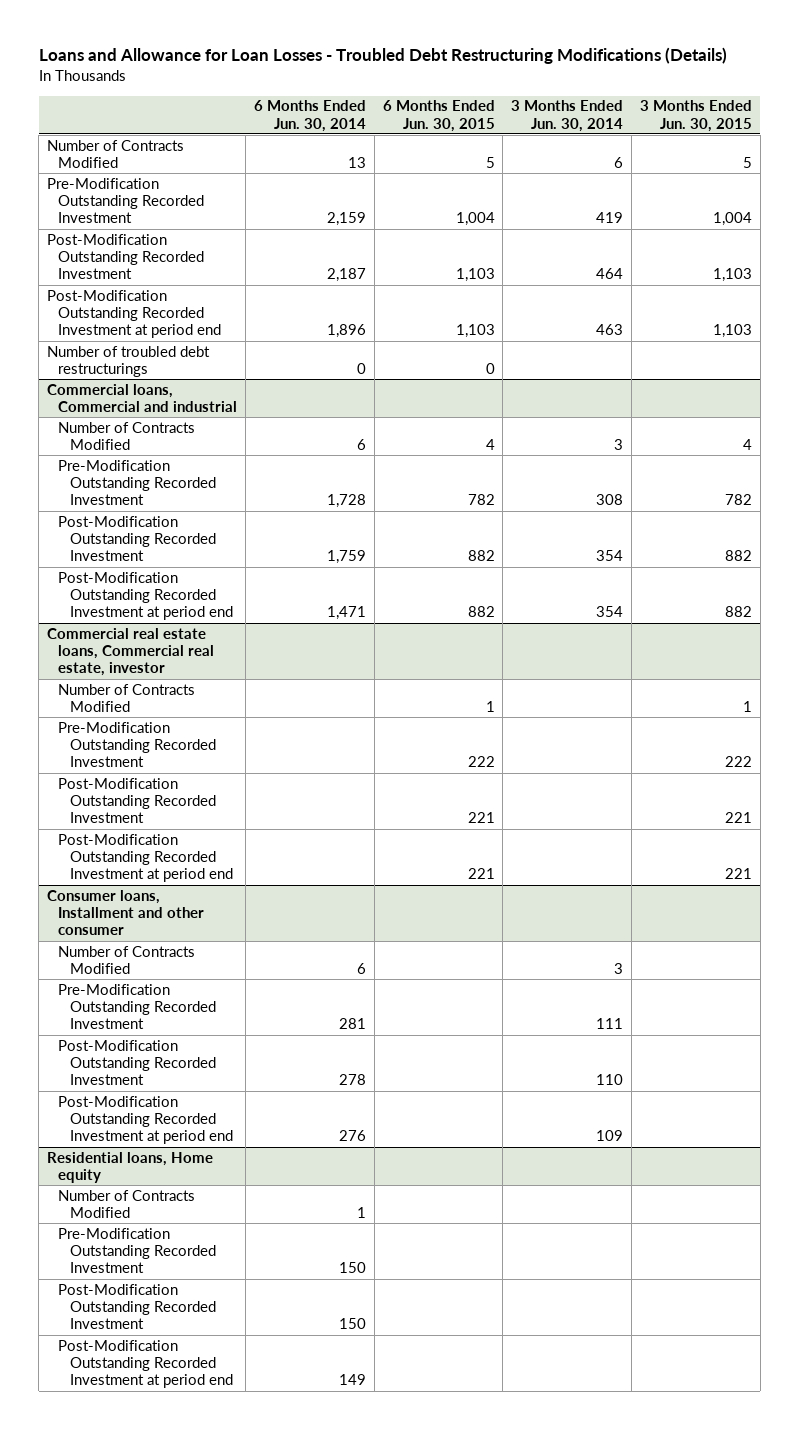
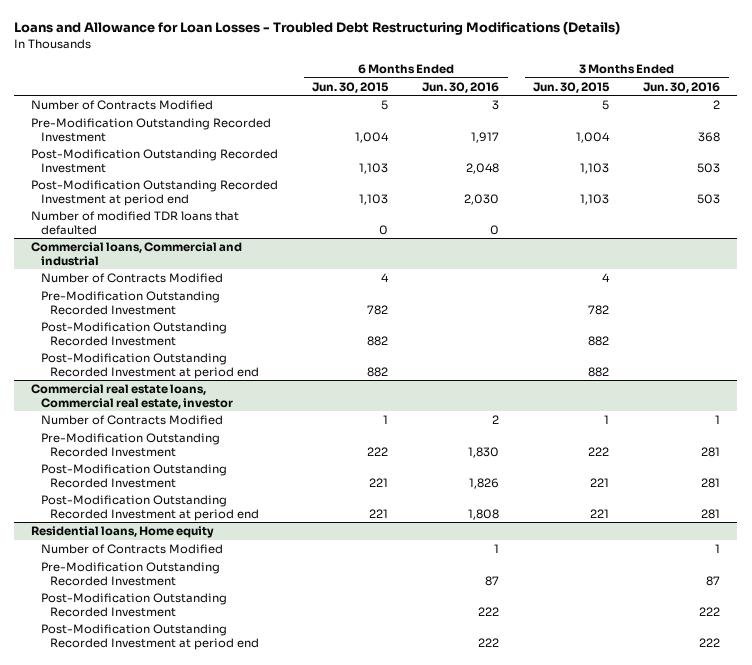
- | 6 Months Ended Jun. 30, 2014 | 6 Months Ended Jun. 30, 2015 | 3 Months Ended Jun. 30, 2014 | 3 Months Ended Jun. 30, 2015
+ | 6 Months Ended Jun. 30, 2015 | 6 Months Ended Jun. 30, 2016 | 3 Months Ended Jun. 30, 2015 | 3 Months Ended Jun. 30, 2016
- Number of troubled debt restructurings | 0 | 0 | |
+ Number of modified TDR loans that defaulted | 0 | 0 | |
- Consumer loans, Installment and other consumer
- Number of Contracts Modified | 6 | | 3 |
- Pre-Modification Outstanding Recorded Investment | 281 | | 111 |
- Post-Modification Outstanding Recorded Investment | 278 | | 110 |
- Post-Modification Outstanding Recorded Investment at period end | 276 | | 109 |

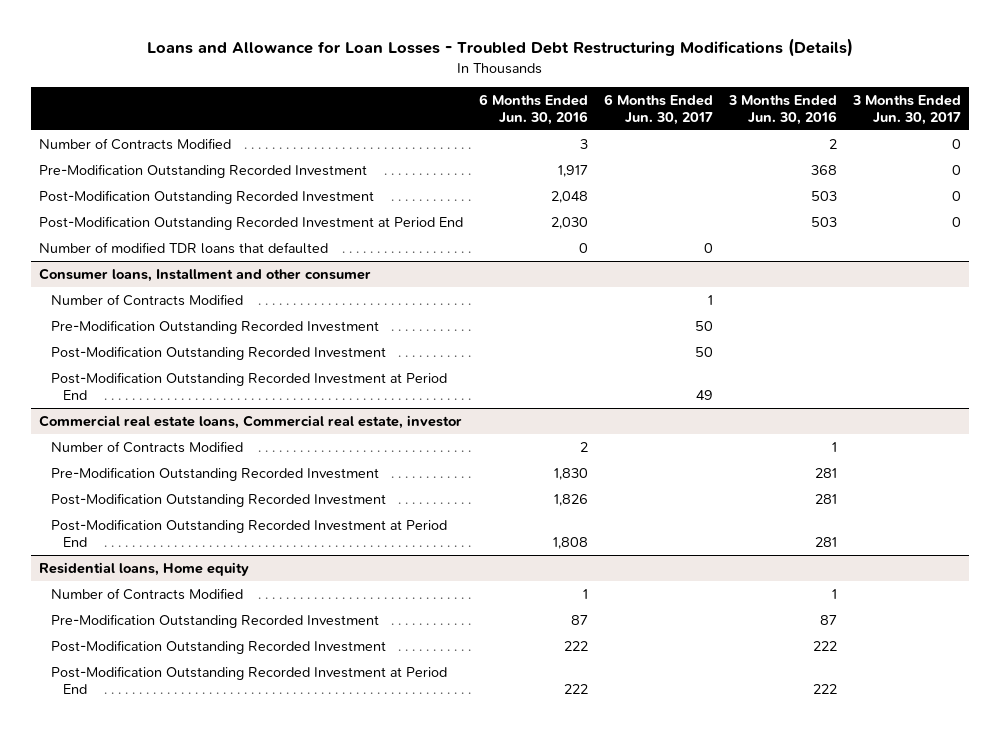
- | 6 Months Ended Jun. 30, 2015 | 6 Months Ended Jun. 30, 2016 | 3 Months Ended Jun. 30, 2015 | 3 Months Ended Jun. 30, 2016
+ | 6 Months Ended Jun. 30, 2016 | 6 Months Ended Jun. 30, 2017 | 3 Months Ended Jun. 30, 2016 | 3 Months Ended Jun. 30, 2017
- Post-Modification Outstanding Recorded Investment at period end | 1,103 | 2,030 | 1,103 | 503
+ Post-Modification Outstanding Recorded Investment at Period End | 2,030 | | 503 | 0
- Commercial loans, Commercial and industrial
+ Consumer loans, Installment and other consumer
- Post-Modification Outstanding Recorded Investment at period end | 882 | | 882 |
+ Post-Modification Outstanding Recorded Investment at Period End | | 49 | |
@ Commercial real estate loans, Commercial real estate, investor
- Post-Modification Outstanding Recorded Investment at period end | 221 | 1,808 | 221 | 281
+ Post-Modification Outstanding Recorded Investment at Period End | 1,808 | | 281 |
@ Residential loans, Home equity
- Post-Modification Outstanding Recorded Investment at period end | | 222 | | 222
+ Post-Modification Outstanding Recorded Investment at Period End | 222 | | 222 |

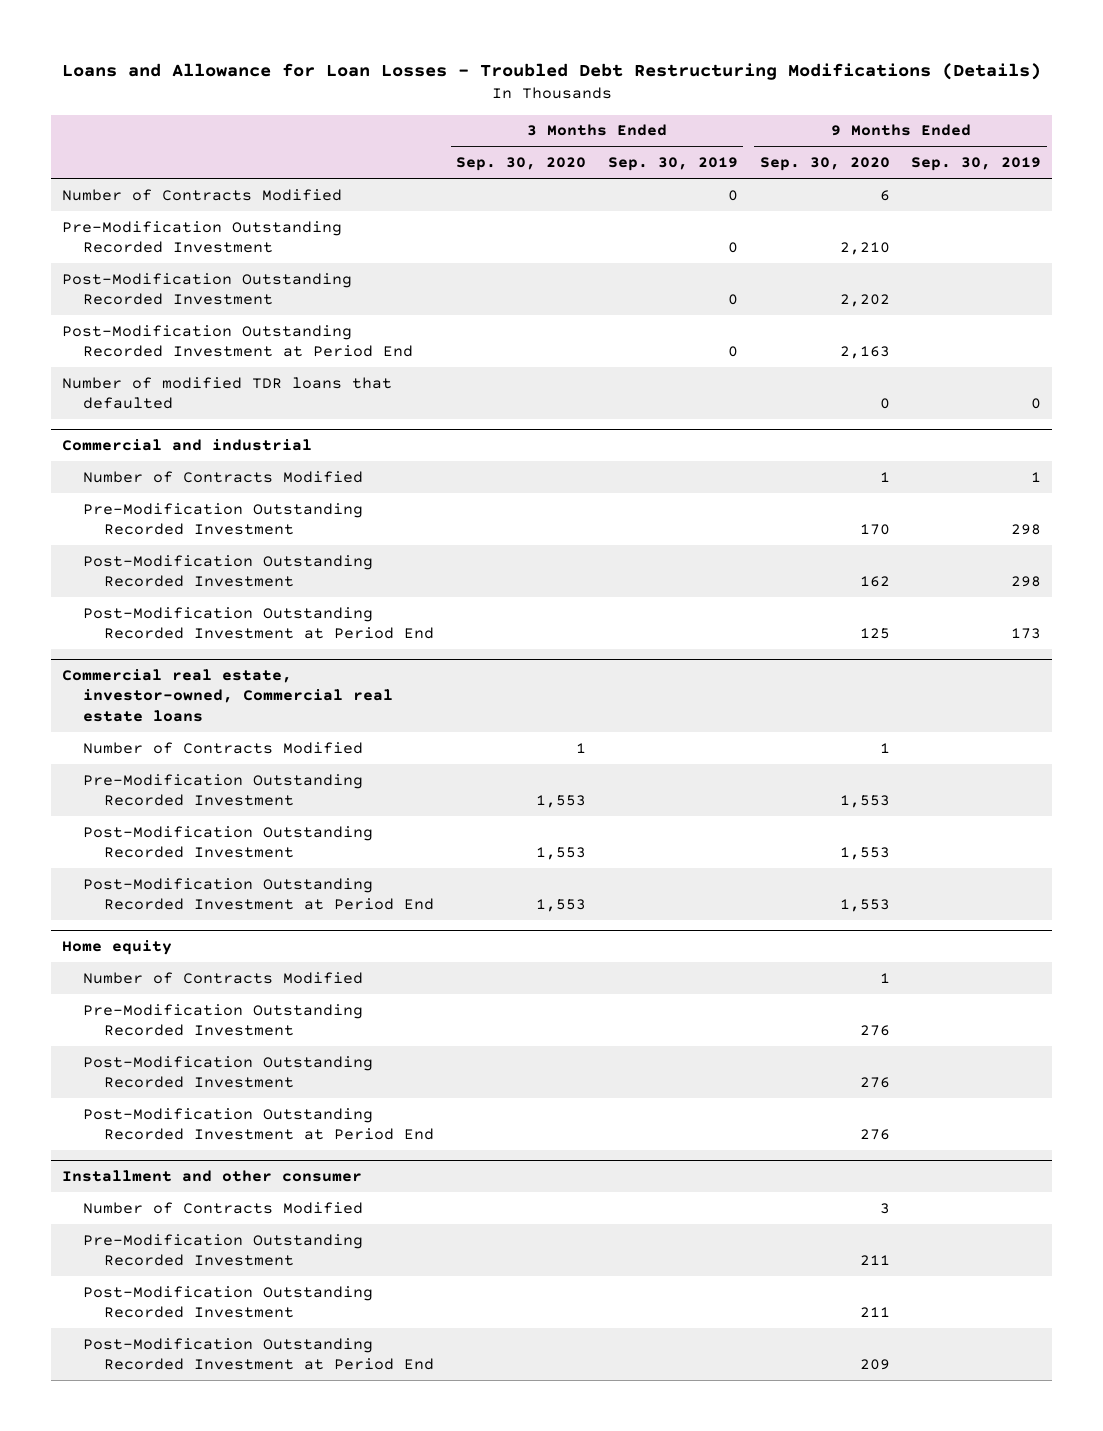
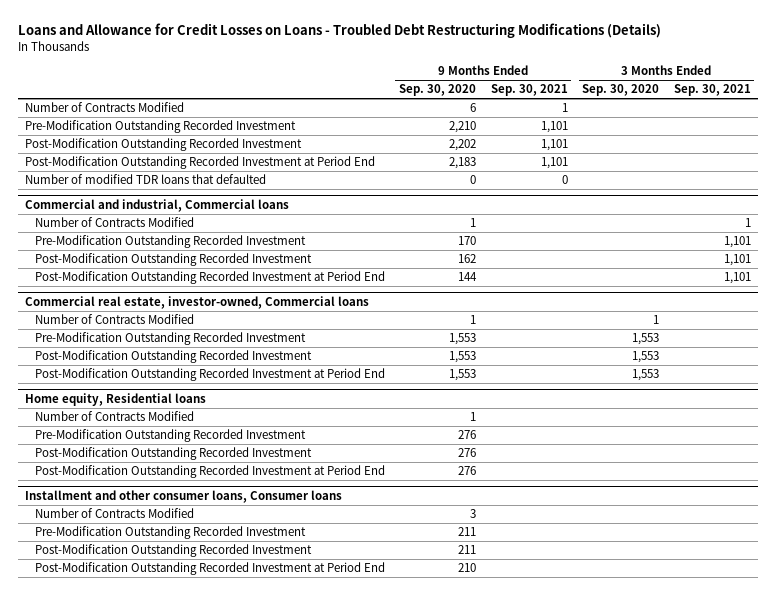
- Loans and Allowance for Loan Losses - Troubled Debt Restructuring Modifications (Details)
+ Loans and Allowance for Credit Losses on Loans - Troubled Debt Restructuring Modifications (Details)
- | 3 Months Ended Sep. 30, 2020 | 3 Months Ended Sep. 30, 2019 | 9 Months Ended Sep. 30, 2020 | 9 Months Ended Sep. 30, 2019
+ | 9 Months Ended Sep. 30, 2020 | 9 Months Ended Sep. 30, 2021 | 3 Months Ended Sep. 30, 2020 | 3 Months Ended Sep. 30, 2021
- Post-Modification Outstanding Recorded Investment at Period End | | 0 | 2,163 |
+ Post-Modification Outstanding Recorded Investment at Period End | 2,183 | 1,101 | |
- Commercial and industrial
+ Commercial and industrial, Commercial loans
- Post-Modification Outstanding Recorded Investment at Period End | | | 125 | 173
- Commercial real estate, investor-owned, Commercial real estate loans
+ Post-Modification Outstanding Recorded Investment at Period End | 144 | | | 1,101
+ Commercial real estate, investor-owned, Commercial loans
- Home equity
+ Home equity, Residential loans
- Installment and other consumer
+ Installment and other consumer loans, Consumer loans
- Post-Modification Outstanding Recorded Investment at Period End | | | 209 |
+ Post-Modification Outstanding Recorded Investment at Period End | 210 | | |

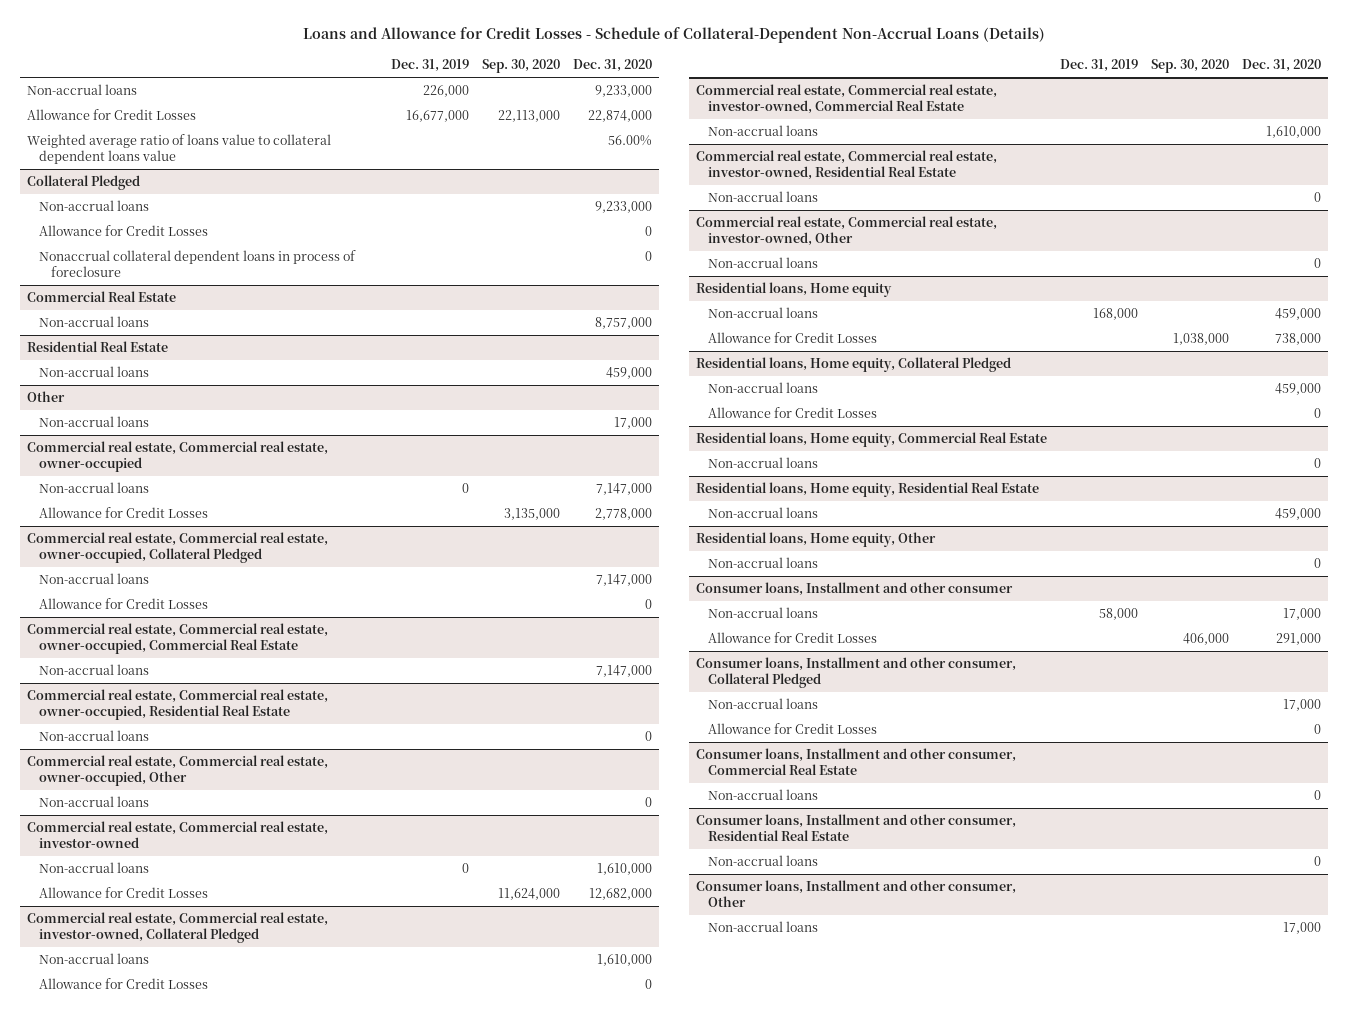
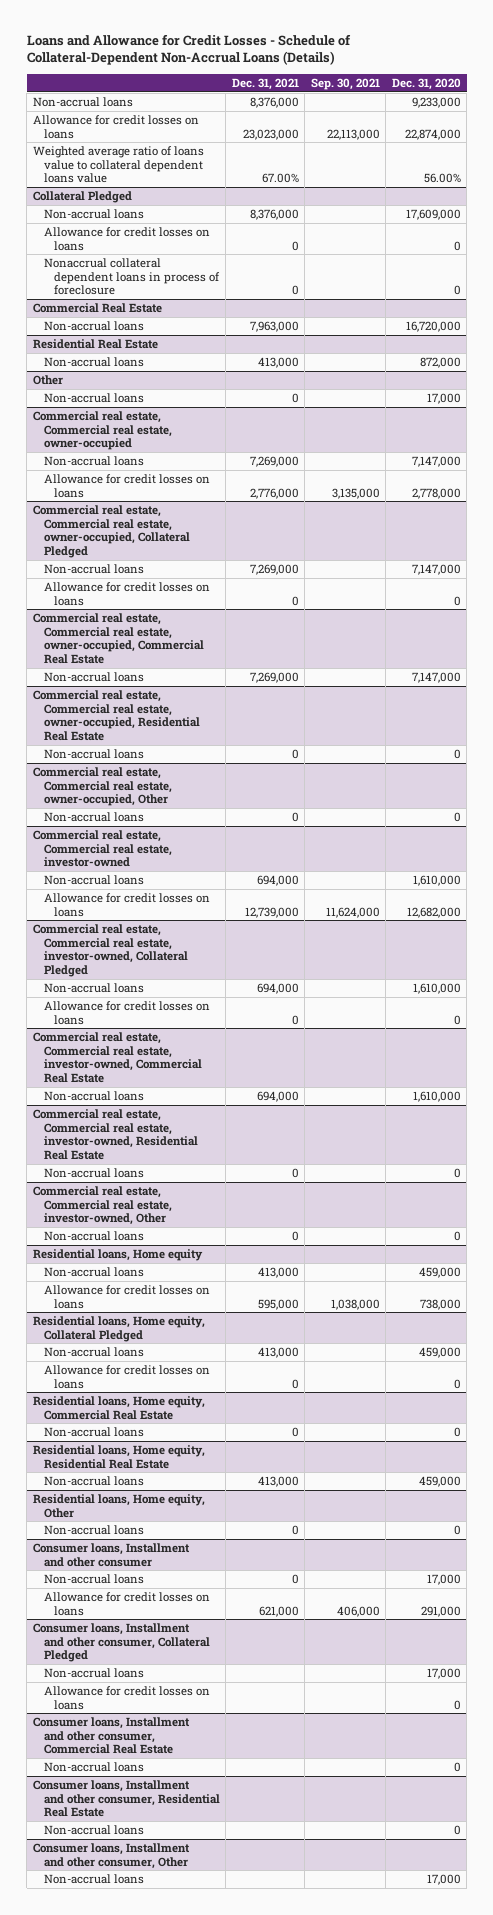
- | Dec. 31, 2019 | Sep. 30, 2020 | Dec. 31, 2020
+ | Dec. 31, 2021 | Sep. 30, 2021 | Dec. 31, 2020
- Allowance for Credit Losses | 16,677,000 | 22,113,000 | 22,874,000
+ Allowance for credit losses on loans | 23,023,000 | 22,113,000 | 22,874,000
@ Collateral Pledged
- Non-accrual loans | | | 9,233,000
- Allowance for Credit Losses | | | 0
+ Non-accrual loans | 8,376,000 | | 17,609,000
+ Allowance for credit losses on loans | 0 | | 0
@ Commercial Real Estate
- Non-accrual loans | | | 8,757,000
+ Non-accrual loans | 7,963,000 | | 16,720,000
@ Residential Real Estate
- Non-accrual loans | | | 459,000
+ Non-accrual loans | 413,000 | | 872,000
@ Commercial real estate, Commercial real estate, owner-occupied
- Allowance for Credit Losses | | 3,135,000 | 2,778,000
+ Allowance for credit losses on loans | 2,776,000 | 3,135,000 | 2,778,000
@ Commercial real estate, Commercial real estate, owner-occupied, Collateral Pledged
- Allowance for Credit Losses | | | 0
+ Allowance for credit losses on loans | 0 | | 0
@ Commercial real estate, Commercial real estate, investor-owned
- Allowance for Credit Losses | | 11,624,000 | 12,682,000
+ Allowance for credit losses on loans | 12,739,000 | 11,624,000 | 12,682,000
@ Commercial real estate, Commercial real estate, investor-owned, Collateral Pledged
- Allowance for Credit Losses | | | 0
+ Allowance for credit losses on loans | 0 | | 0
@ Residential loans, Home equity
- Allowance for Credit Losses | | 1,038,000 | 738,000
+ Allowance for credit losses on loans | 595,000 | 1,038,000 | 738,000
@ Residential loans, Home equity, Collateral Pledged
- Allowance for Credit Losses | | | 0
+ Allowance for credit losses on loans | 0 | | 0
@ Consumer loans, Installment and other consumer
- Allowance for Credit Losses | | 406,000 | 291,000
+ Allowance for credit losses on loans | 621,000 | 406,000 | 291,000
@ Consumer loans, Installment and other consumer, Collateral Pledged
- Allowance for Credit Losses | | | 0
+ Allowance for credit losses on loans | | | 0

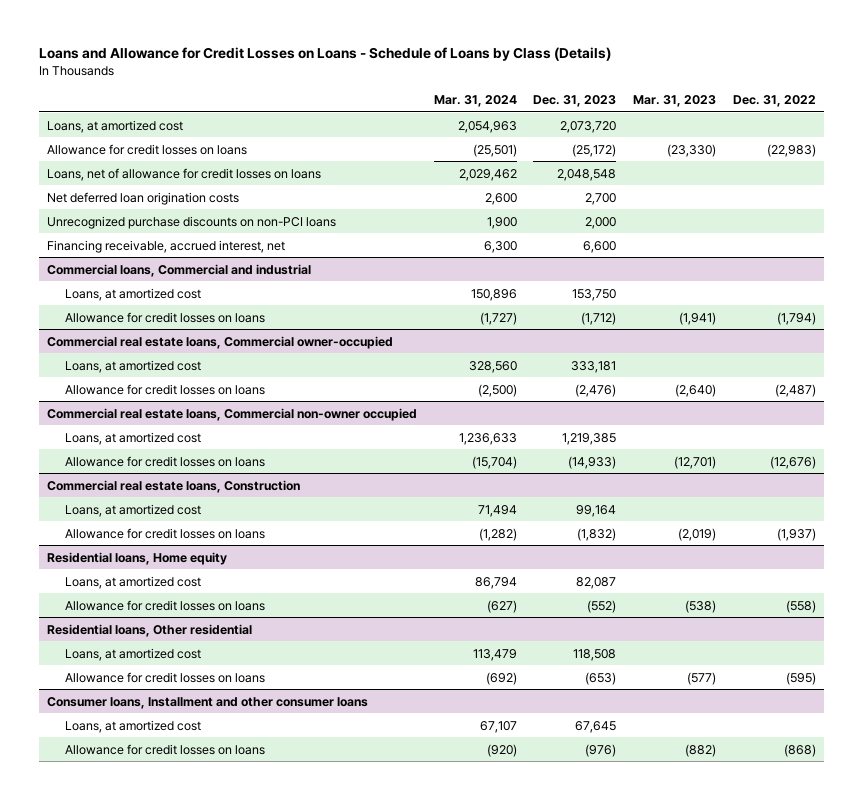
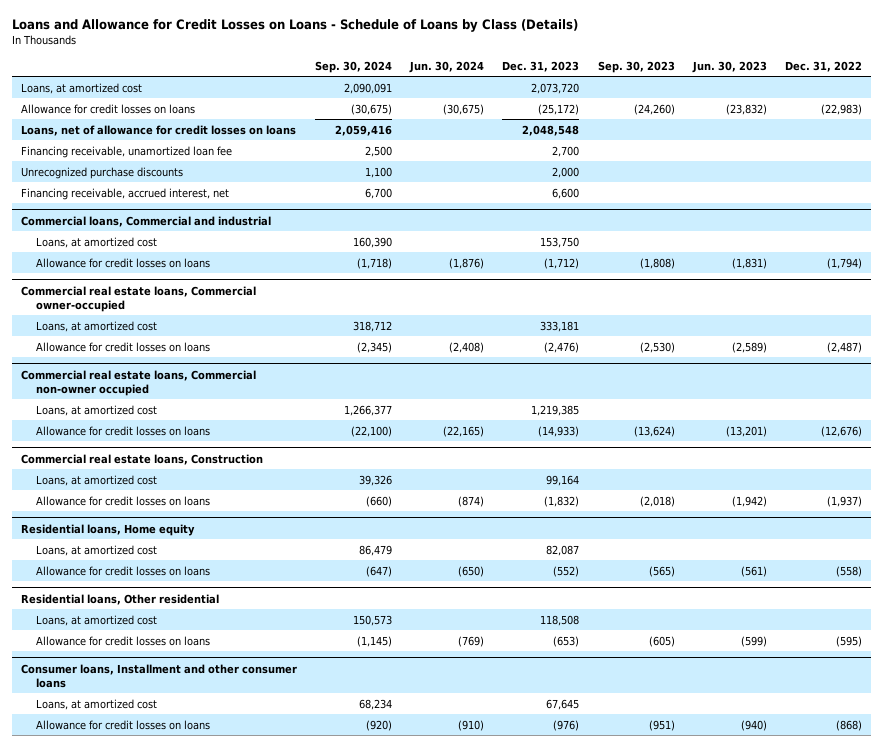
- | Mar. 31, 2024 | Dec. 31, 2023 | Mar. 31, 2023 | Dec. 31, 2022
+ | Sep. 30, 2024 | Jun. 30, 2024 | Dec. 31, 2023 | Sep. 30, 2023 | Jun. 30, 2023 | Dec. 31, 2022
- Net deferred loan origination costs | 2,600 | 2,700 | |
- Unrecognized purchase discounts on non-PCI loans | 1,900 | 2,000 | |
+ Financing receivable, unamortized loan fee | 2,500 | | 2,700 | | |
+ Unrecognized purchase discounts | 1,100 | | 2,000 | | |

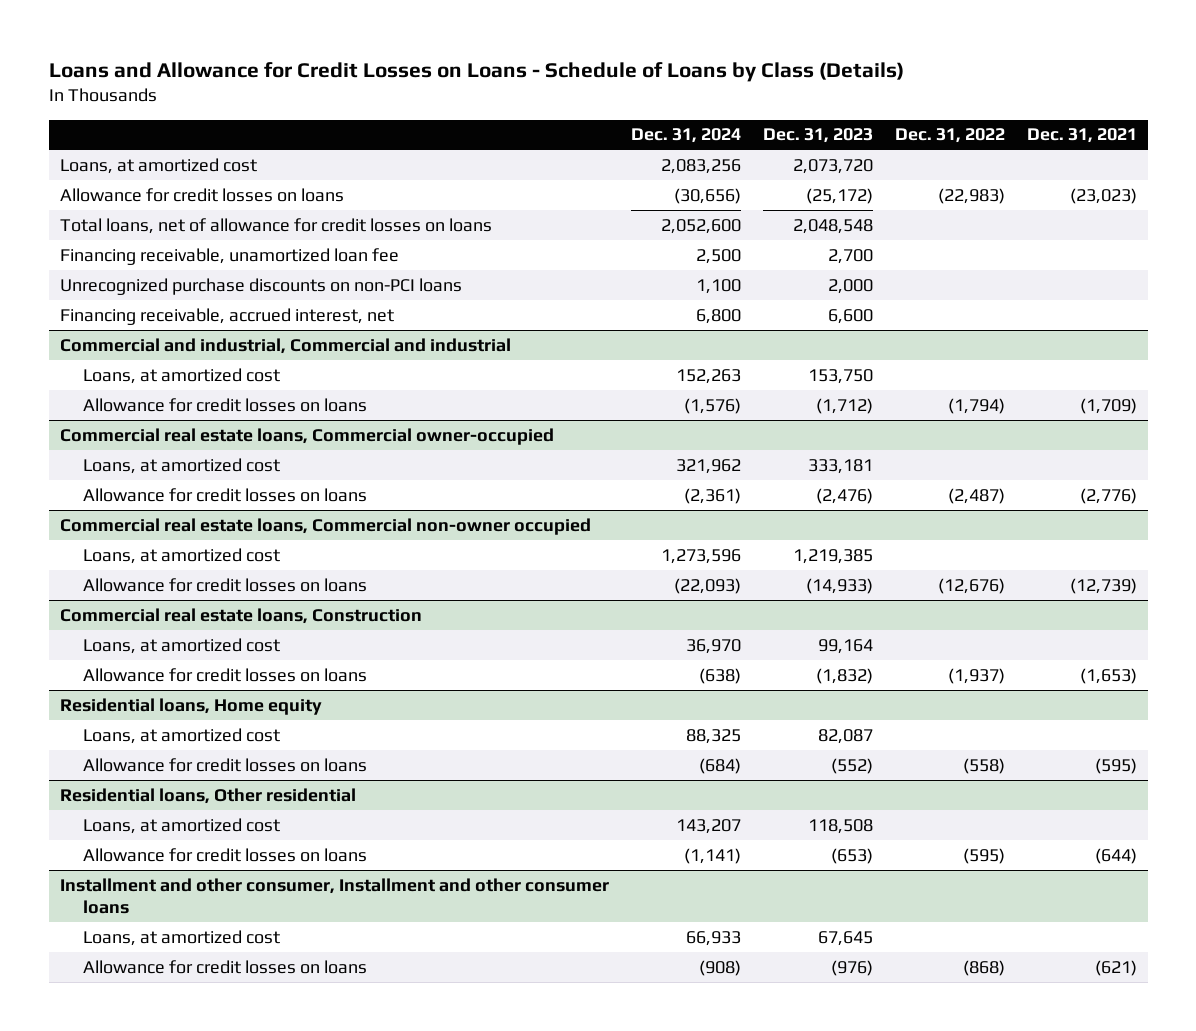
- | Sep. 30, 2024 | Jun. 30, 2024 | Dec. 31, 2023 | Sep. 30, 2023 | Jun. 30, 2023 | Dec. 31, 2022
+ | Dec. 31, 2024 | Dec. 31, 2023 | Dec. 31, 2022 | Dec. 31, 2021
- Loans, net of allowance for credit losses on loans | 2,059,416 | | 2,048,548 | | |
+ Total loans, net of allowance for credit losses on loans | 2,052,600 | 2,048,548 | |
- Unrecognized purchase discounts | 1,100 | | 2,000 | | |
+ Unrecognized purchase discounts on non-PCI loans | 1,100 | 2,000 | |
- Commercial loans, Commercial and industrial
+ Commercial and industrial, Commercial and industrial
- Consumer loans, Installment and other consumer loans
+ Installment and other consumer, Installment and other consumer loans

